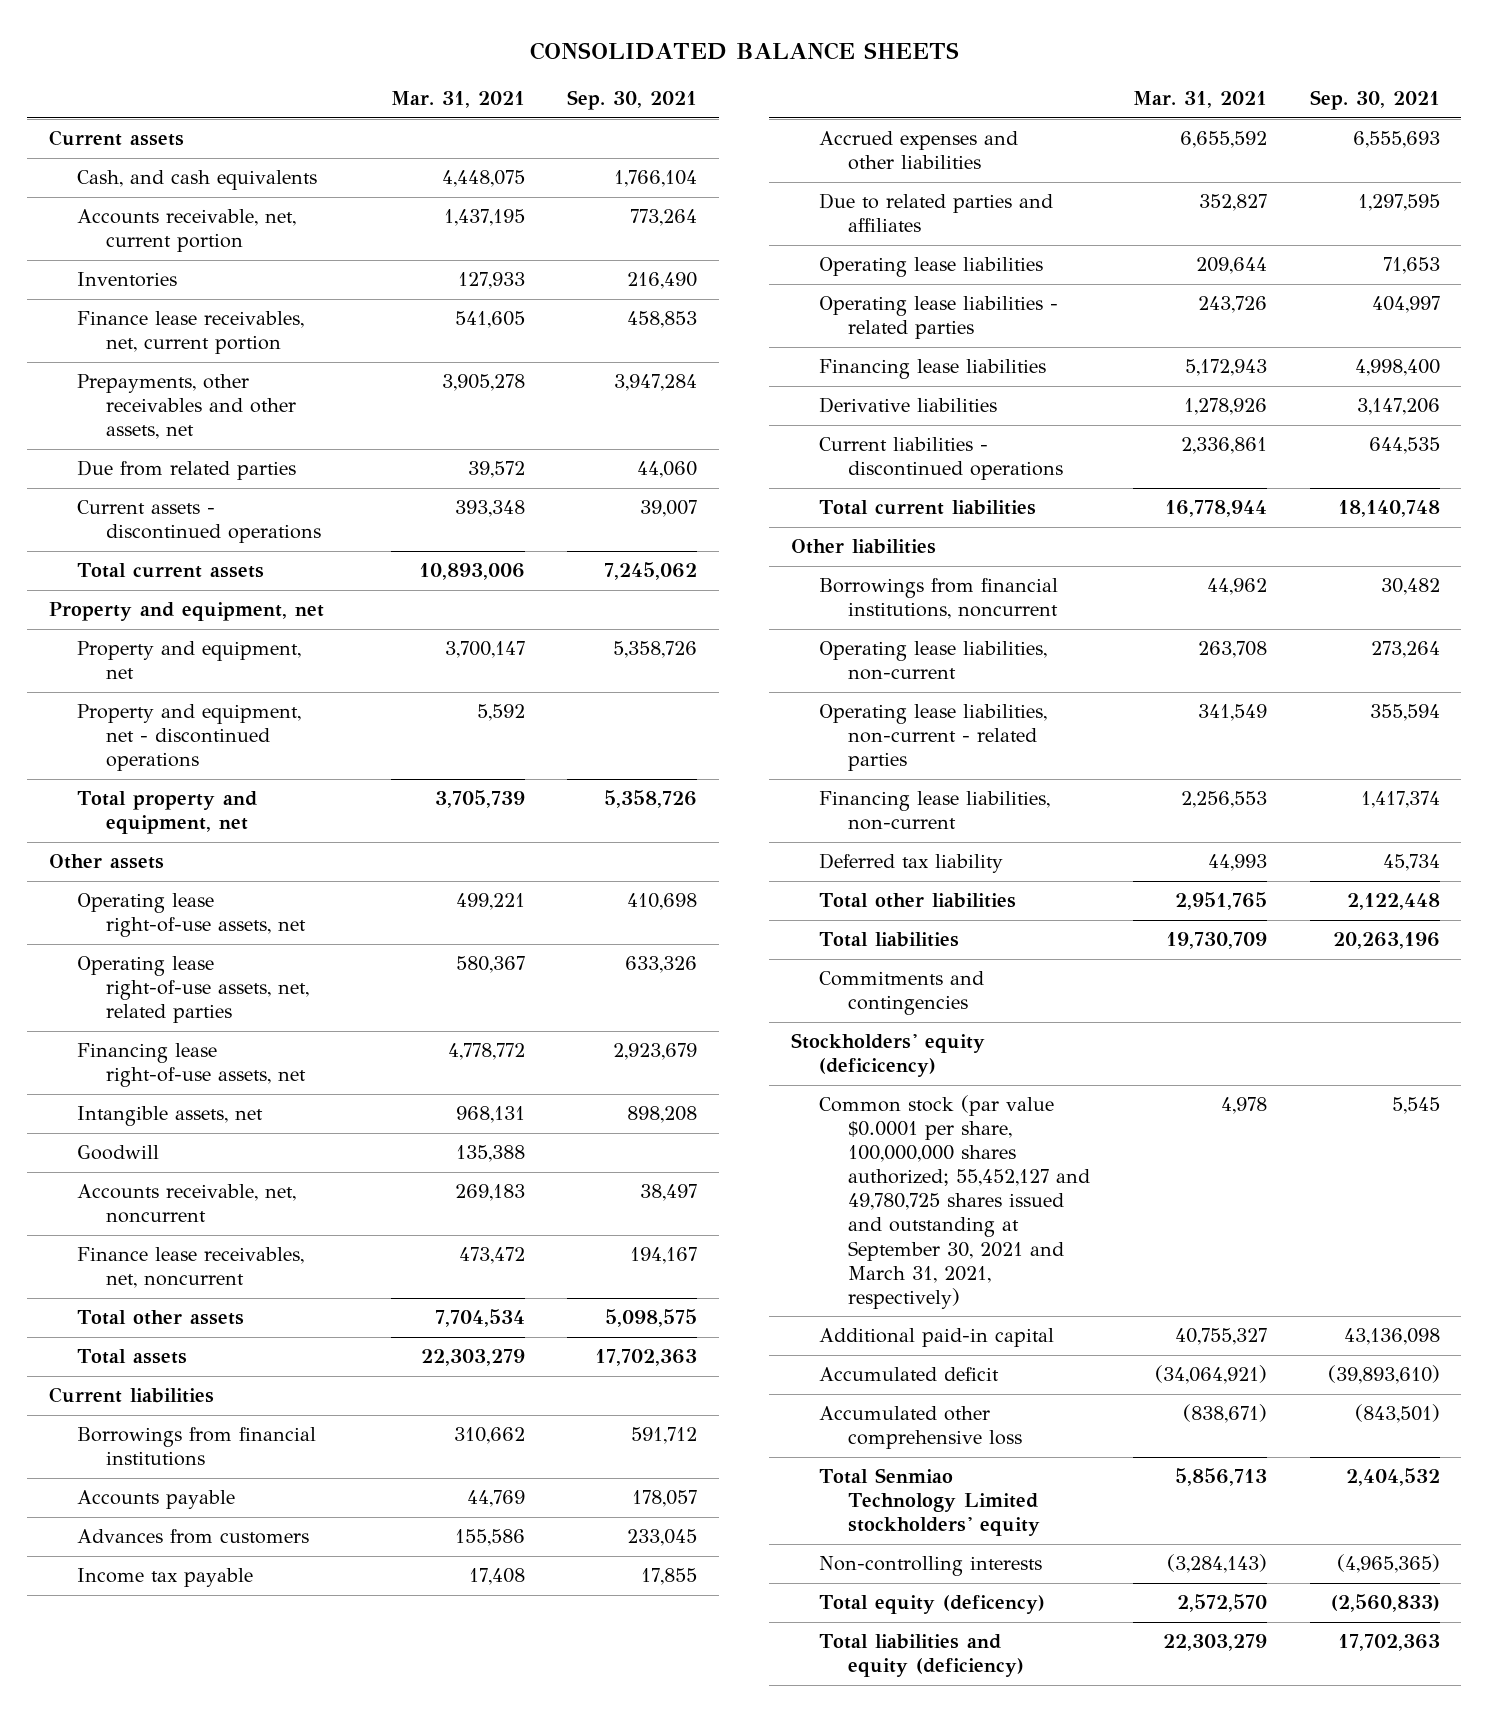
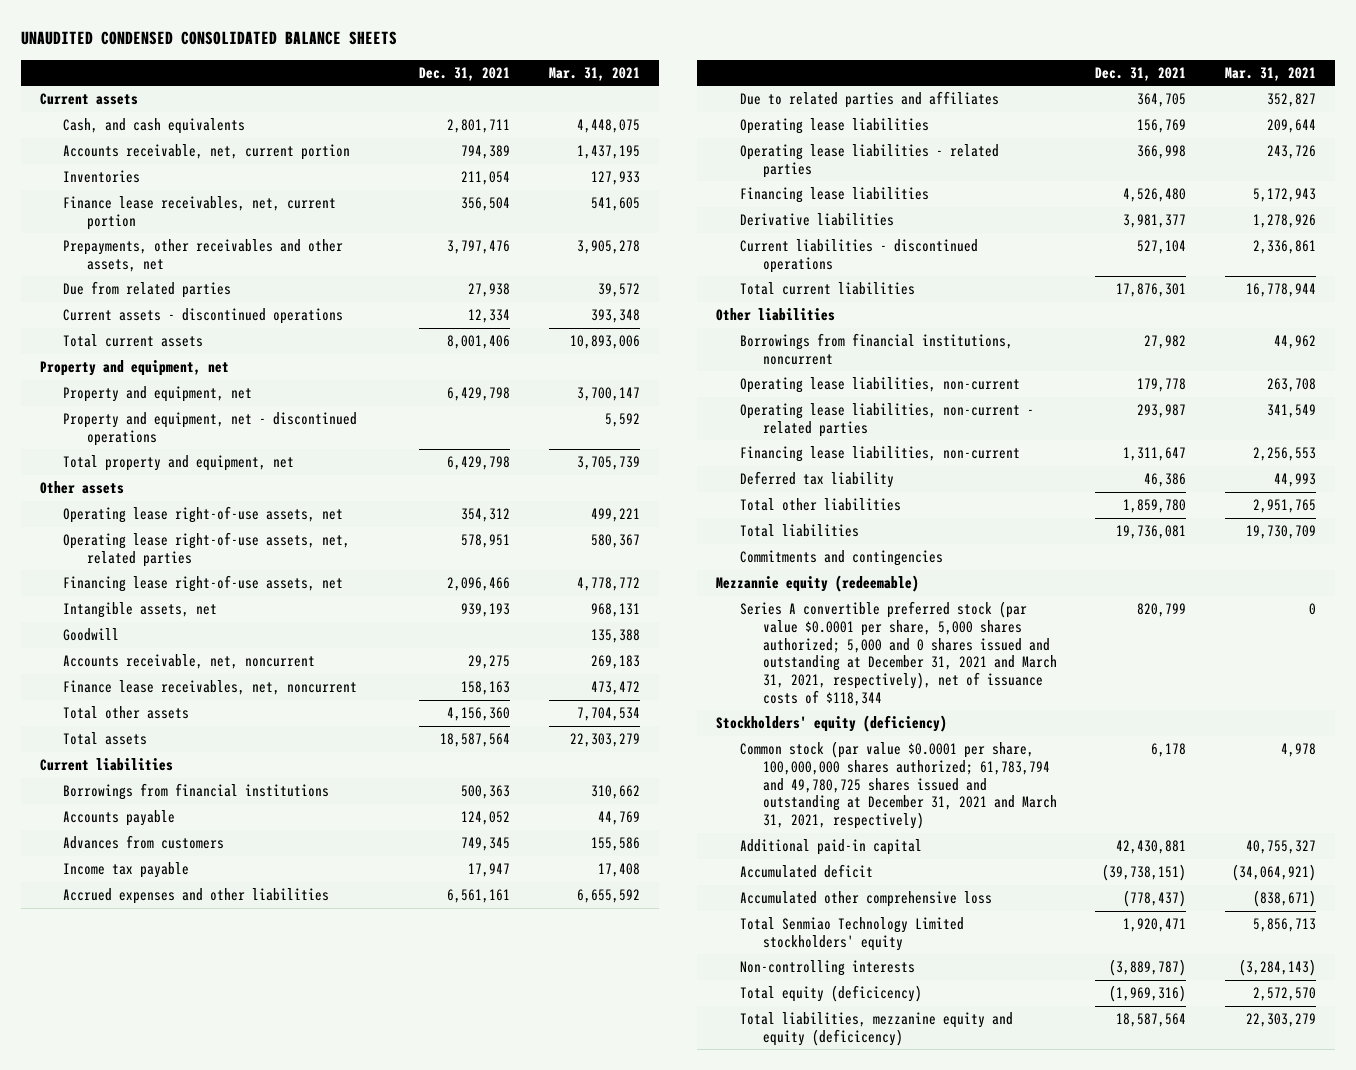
- CONSOLIDATED BALANCE SHEETS
+ UNAUDITED CONDENSED CONSOLIDATED BALANCE SHEETS
- | Mar. 31, 2021 | Sep. 30, 2021
+ | Dec. 31, 2021 | Mar. 31, 2021
- Stockholders' equity (deficicency)
- Common stock (par value $0.0001 per share, 100,000,000 shares authorized; 55,452,127 and 49,780,725 shares issued and outstanding at September 30, 2021 and March 31, 2021, respectively) | 4,978 | 5,545
+ Mezzannie equity (redeemable)
+ Series A convertible preferred stock (par value $0.0001 per share, 5,000 shares authorized; 5,000 and 0 shares issued and outstanding at December 31, 2021 and March 31, 2021, respectively), net of issuance costs of $118,344 | 820,799 | 0
+ Stockholders' equity (deficiency)
+ Common stock (par value $0.0001 per share, 100,000,000 shares authorized; 61,783,794 and 49,780,725 shares issued and outstanding at December 31, 2021 and March 31, 2021, respectively) | 6,178 | 4,978
- Total equity (deficency) | 2,572,570 | (2,560,833)
- Total liabilities and equity (deficiency) | 22,303,279 | 17,702,363
+ Total equity (deficicency) | (1,969,316) | 2,572,570
+ Total liabilities, mezzanine equity and equity (deficicency) | 18,587,564 | 22,303,279

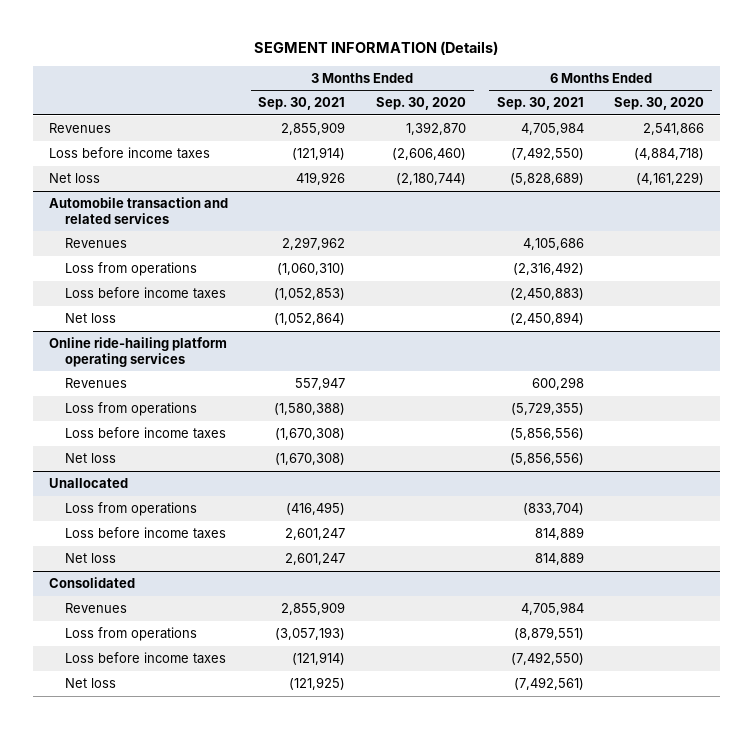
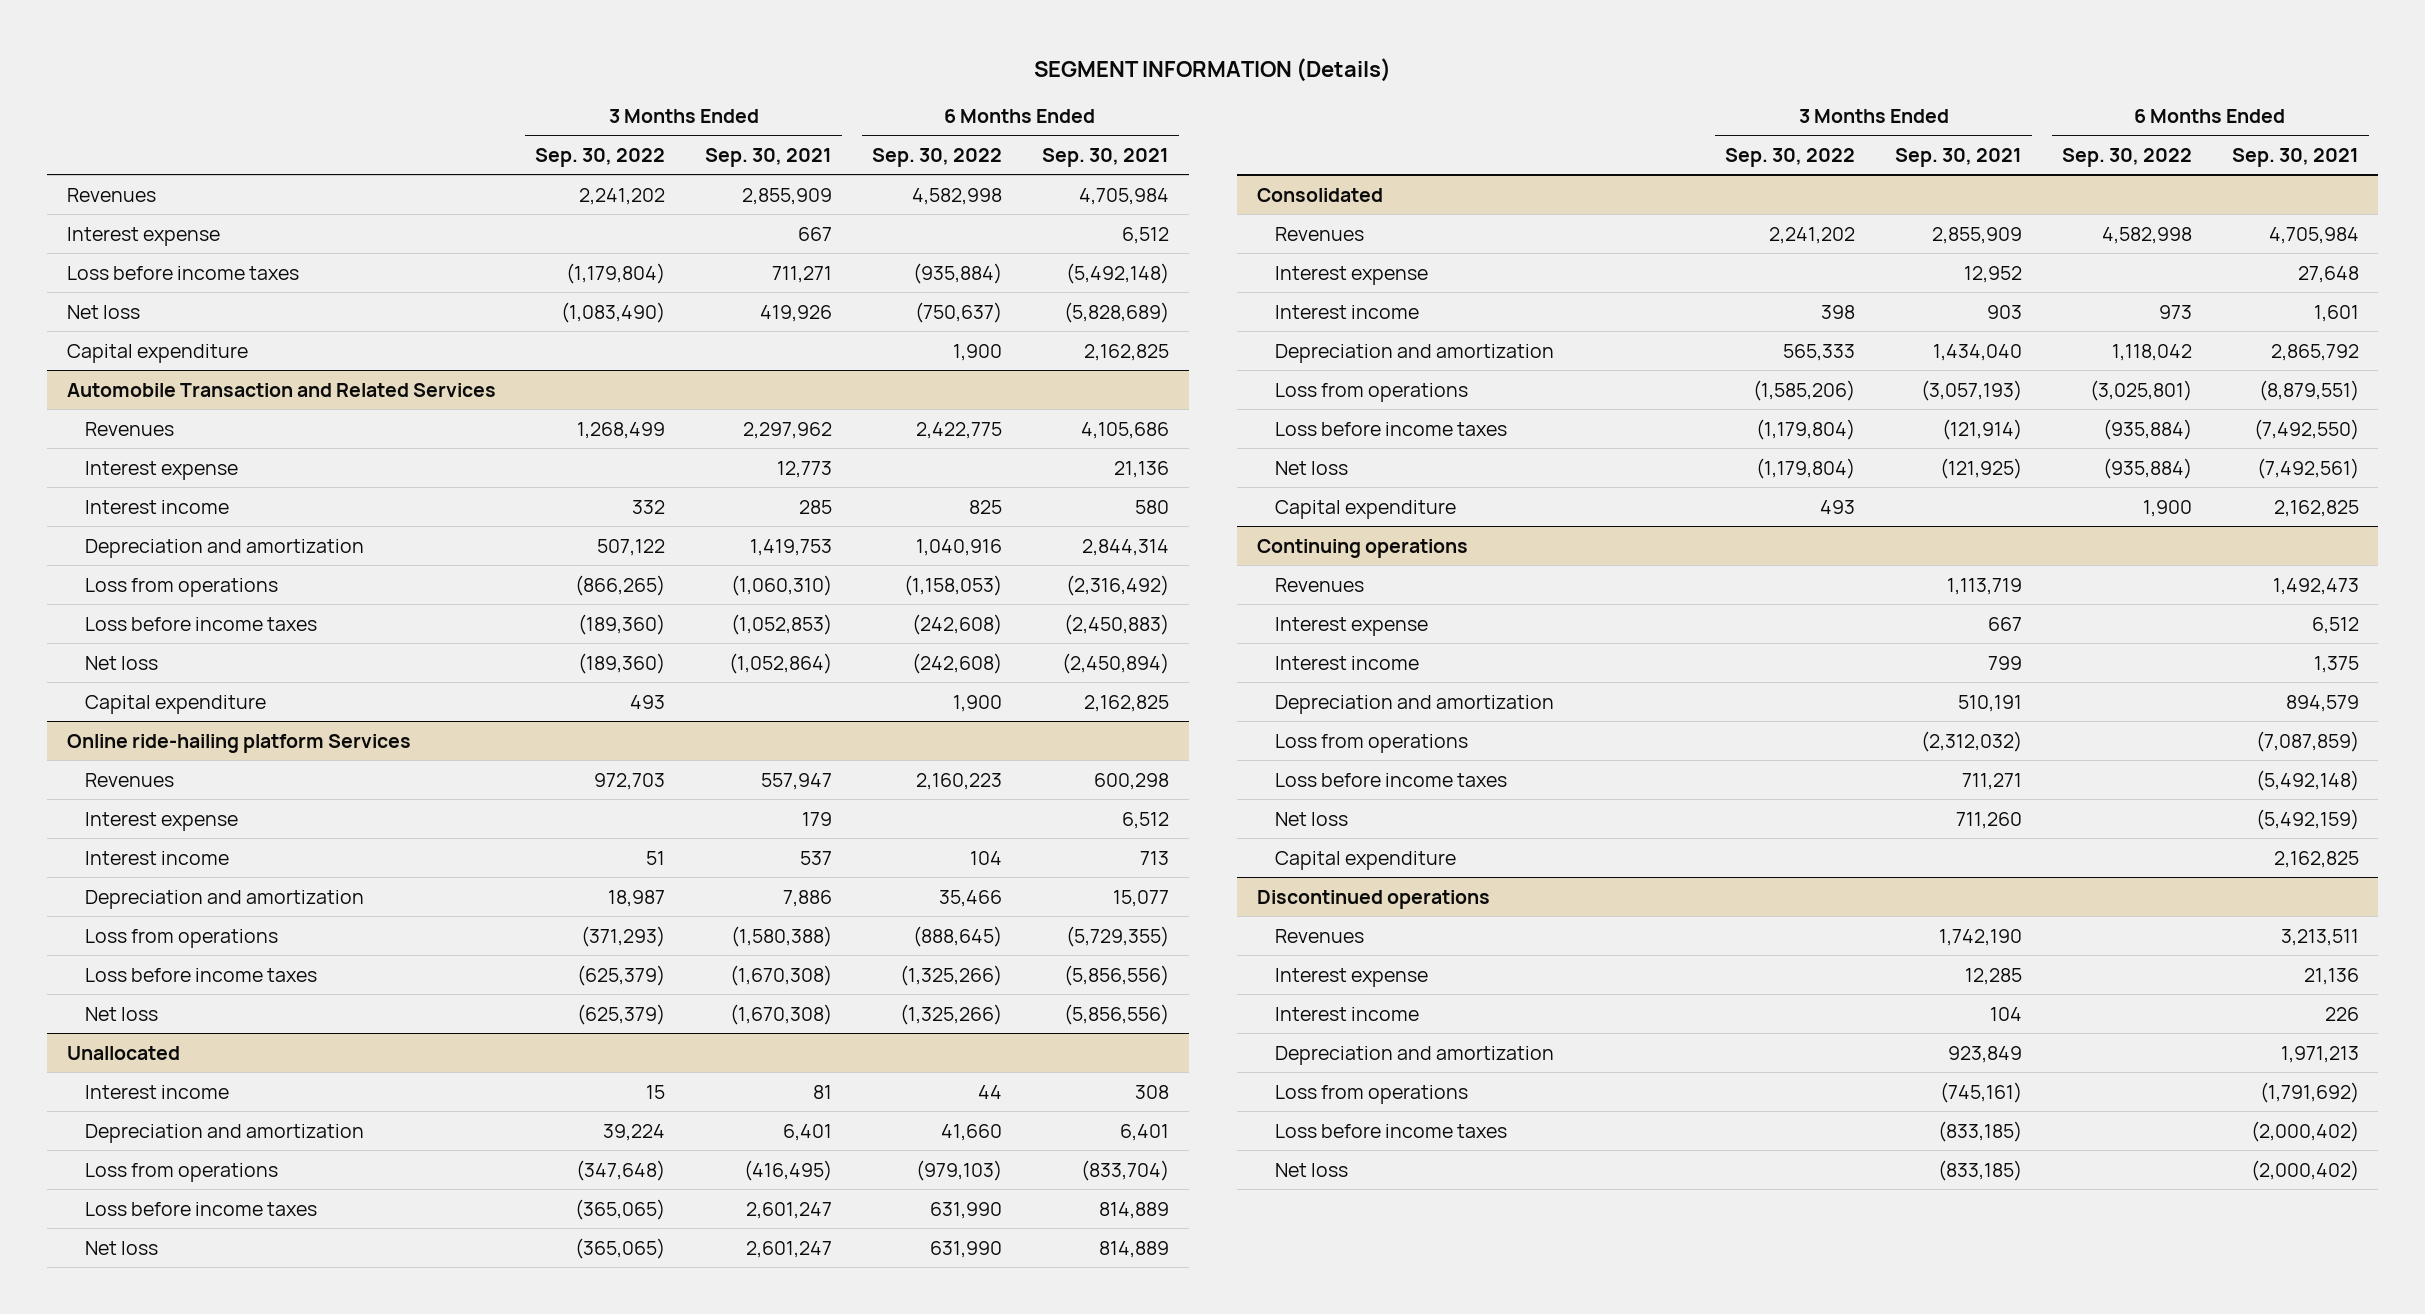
- | 3 Months Ended Sep. 30, 2021 | 3 Months Ended Sep. 30, 2020 | 6 Months Ended Sep. 30, 2021 | 6 Months Ended Sep. 30, 2020
+ | 3 Months Ended Sep. 30, 2022 | 3 Months Ended Sep. 30, 2021 | 6 Months Ended Sep. 30, 2022 | 6 Months Ended Sep. 30, 2021
- Loss before income taxes | (121,914) | (2,606,460) | (7,492,550) | (4,884,718)
+ Interest expense | | 667 | | 6,512
+ Loss before income taxes | (1,179,804) | 711,271 | (935,884) | (5,492,148)
- Automobile transaction and related services
+ Capital expenditure | | | 1,900 | 2,162,825
+ Automobile Transaction and Related Services
+ Interest expense | | 12,773 | | 21,136
+ Interest income | 332 | 285 | 825 | 580
+ Depreciation and amortization | 507,122 | 1,419,753 | 1,040,916 | 2,844,314
- Online ride-hailing platform operating services
+ Capital expenditure | 493 | | 1,900 | 2,162,825
+ Online ride-hailing platform Services
+ Interest expense | | 179 | | 6,512
+ Interest income | 51 | 537 | 104 | 713
+ Depreciation and amortization | 18,987 | 7,886 | 35,466 | 15,077
@ Unallocated
+ Interest income | 15 | 81 | 44 | 308
+ Depreciation and amortization | 39,224 | 6,401 | 41,660 | 6,401
@ Consolidated
+ Interest expense | | 12,952 | | 27,648
+ Interest income | 398 | 903 | 973 | 1,601
+ Depreciation and amortization | 565,333 | 1,434,040 | 1,118,042 | 2,865,792
+ Capital expenditure | 493 | | 1,900 | 2,162,825
+ Continuing operations
+ Revenues | | 1,113,719 | | 1,492,473
+ Interest expense | | 667 | | 6,512
+ Interest income | | 799 | | 1,375
+ Depreciation and amortization | | 510,191 | | 894,579
+ Loss from operations | | (2,312,032) | | (7,087,859)
+ Loss before income taxes | | 711,271 | | (5,492,148)
+ Net loss | | 711,260 | | (5,492,159)
+ Capital expenditure | | | | 2,162,825
+ Discontinued operations
+ Revenues | | 1,742,190 | | 3,213,511
+ Interest expense | | 12,285 | | 21,136
+ Interest income | | 104 | | 226
+ Depreciation and amortization | | 923,849 | | 1,971,213
+ Loss from operations | | (745,161) | | (1,791,692)
+ Loss before income taxes | | (833,185) | | (2,000,402)
+ Net loss | | (833,185) | | (2,000,402)

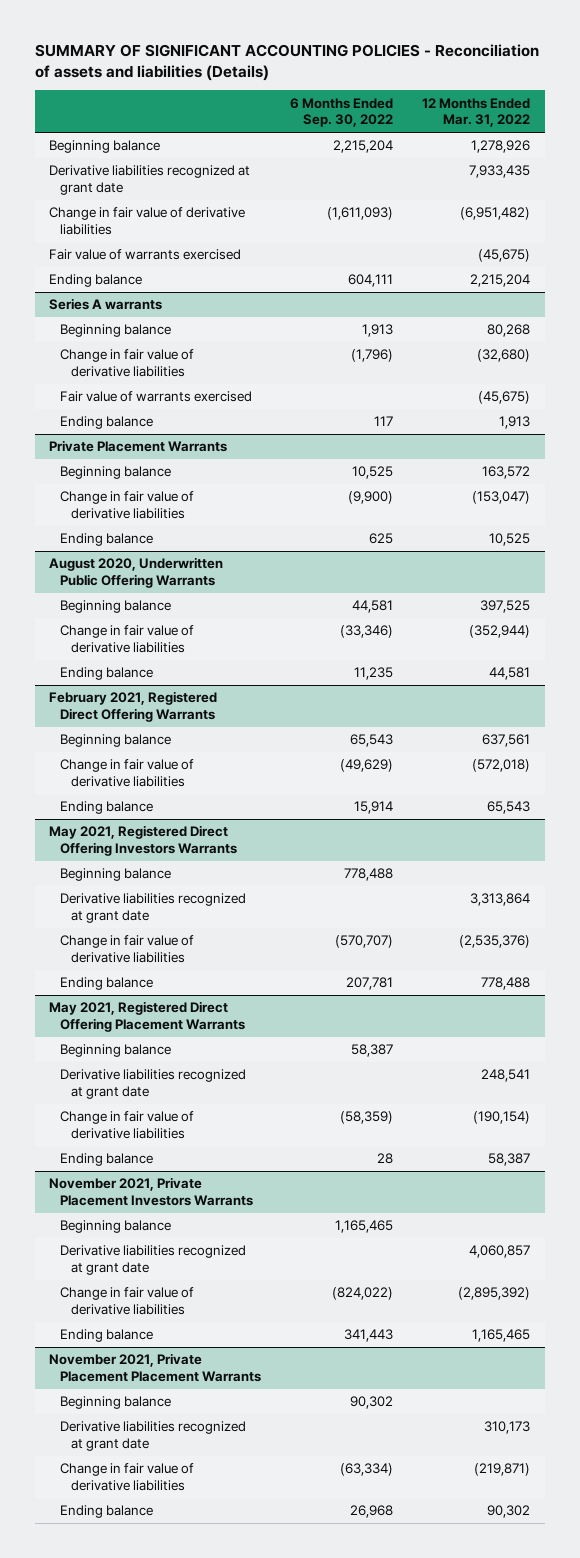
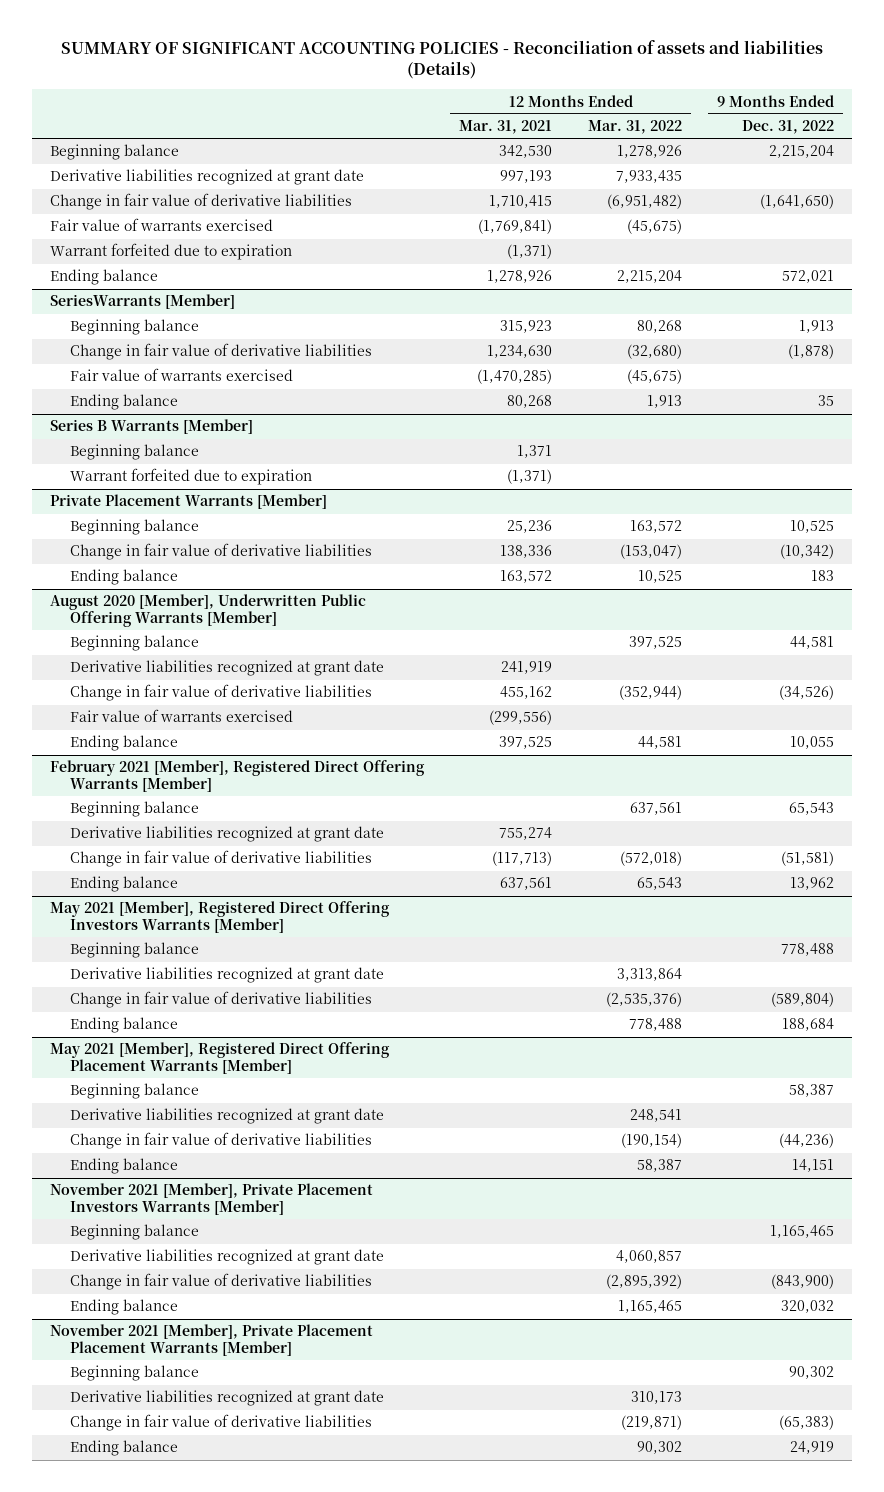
- | 6 Months Ended Sep. 30, 2022 | 12 Months Ended Mar. 31, 2022
+ | 12 Months Ended Mar. 31, 2021 | 12 Months Ended Mar. 31, 2022 | 9 Months Ended Dec. 31, 2022
+ Warrant forfeited due to expiration | (1,371) | |
- Series A warrants
+ SeriesWarrants [Member]
- Private Placement Warrants
+ Series B Warrants [Member]
+ Beginning balance | 1,371 | |
+ Warrant forfeited due to expiration | (1,371) | |
+ Private Placement Warrants [Member]
- August 2020, Underwritten Public Offering Warrants
+ August 2020 [Member], Underwritten Public Offering Warrants [Member]
+ Derivative liabilities recognized at grant date | 241,919 | |
+ Fair value of warrants exercised | (299,556) | |
- February 2021, Registered Direct Offering Warrants
+ February 2021 [Member], Registered Direct Offering Warrants [Member]
+ Derivative liabilities recognized at grant date | 755,274 | |
- May 2021, Registered Direct Offering Investors Warrants
+ May 2021 [Member], Registered Direct Offering Investors Warrants [Member]
- May 2021, Registered Direct Offering Placement Warrants
+ May 2021 [Member], Registered Direct Offering Placement Warrants [Member]
- November 2021, Private Placement Investors Warrants
+ November 2021 [Member], Private Placement Investors Warrants [Member]
- November 2021, Private Placement Placement Warrants
+ November 2021 [Member], Private Placement Placement Warrants [Member]

